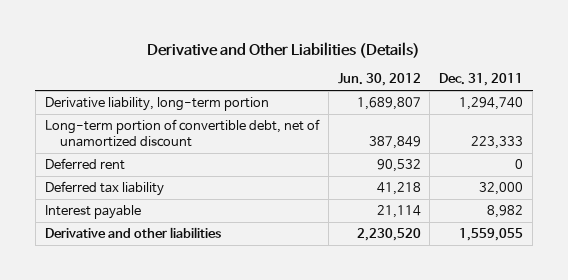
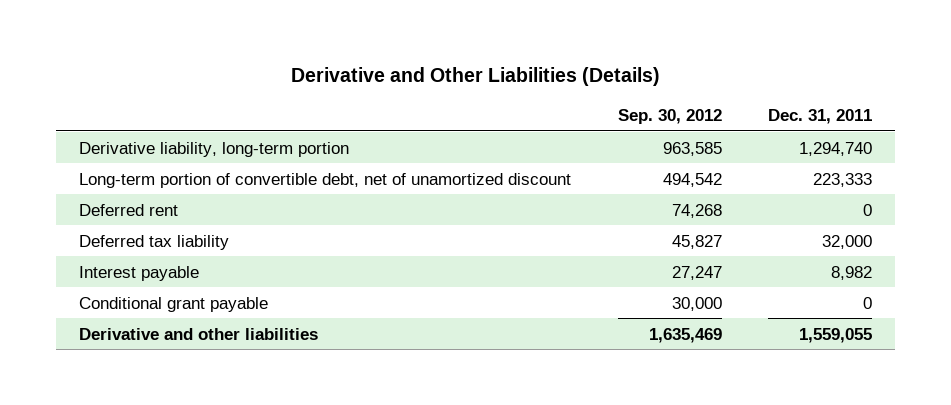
- | Jun. 30, 2012 | Dec. 31, 2011
+ | Sep. 30, 2012 | Dec. 31, 2011
+ Conditional grant payable | 30,000 | 0

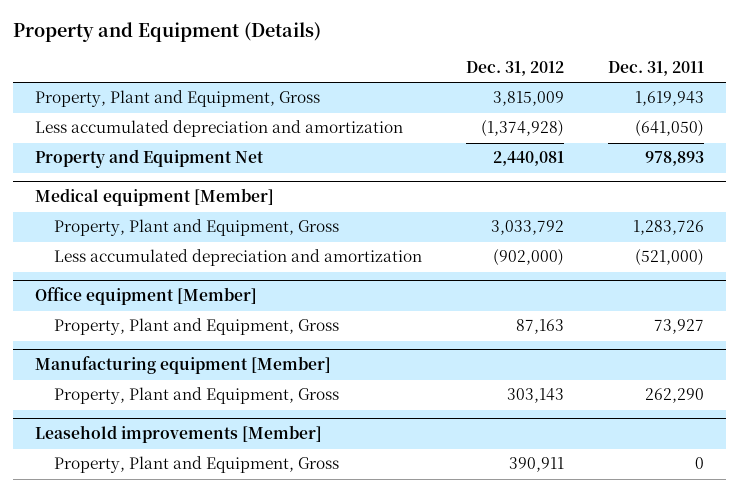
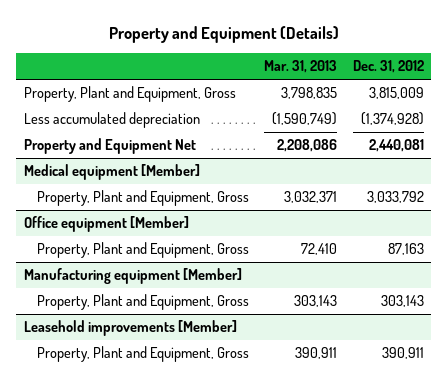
- | Dec. 31, 2012 | Dec. 31, 2011
+ | Mar. 31, 2013 | Dec. 31, 2012
- Less accumulated depreciation and amortization | (1,374,928) | (641,050)
+ Less accumulated depreciation | (1,590,749) | (1,374,928)
@ Medical equipment [Member]
- Less accumulated depreciation and amortization | (902,000) | (521,000)

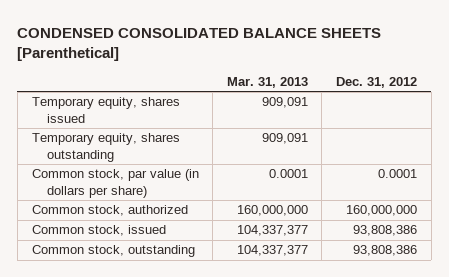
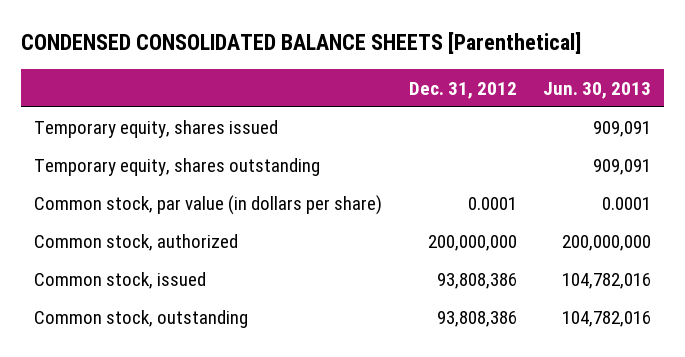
- | Mar. 31, 2013 | Dec. 31, 2012
+ | Dec. 31, 2012 | Jun. 30, 2013
- Common stock, authorized | 160,000,000 | 160,000,000
+ Common stock, authorized | 200,000,000 | 200,000,000

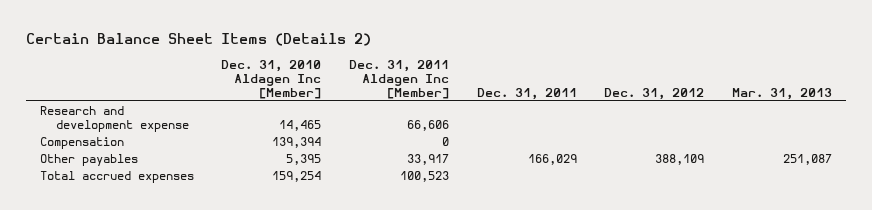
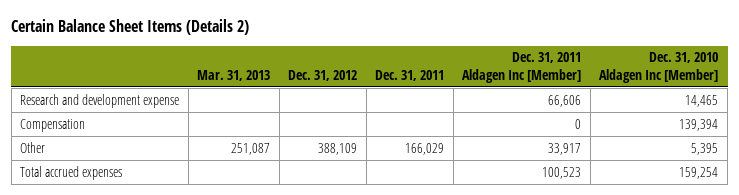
- | Dec. 31, 2010 Aldagen Inc [Member] | Dec. 31, 2011 Aldagen Inc [Member] | Dec. 31, 2011 | Dec. 31, 2012 | Mar. 31, 2013
+ | Mar. 31, 2013 | Dec. 31, 2012 | Dec. 31, 2011 | Dec. 31, 2011 Aldagen Inc [Member] | Dec. 31, 2010 Aldagen Inc [Member]
- Other payables | 5,395 | 33,917 | 166,029 | 388,109 | 251,087
+ Other | 251,087 | 388,109 | 166,029 | 33,917 | 5,395

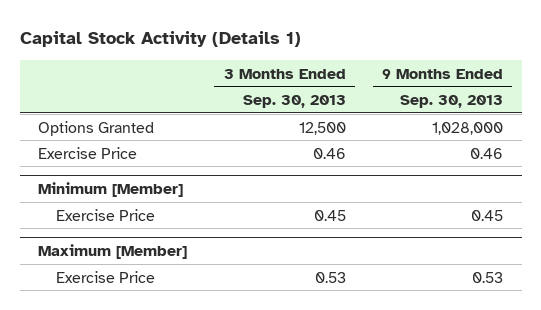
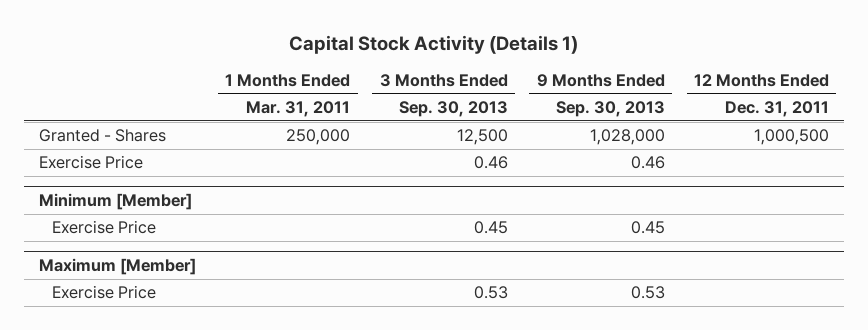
- | 3 Months Ended Sep. 30, 2013 | 9 Months Ended Sep. 30, 2013
+ | 1 Months Ended Mar. 31, 2011 | 3 Months Ended Sep. 30, 2013 | 9 Months Ended Sep. 30, 2013 | 12 Months Ended Dec. 31, 2011
- Options Granted | 12,500 | 1,028,000
+ Granted - Shares | 250,000 | 12,500 | 1,028,000 | 1,000,500

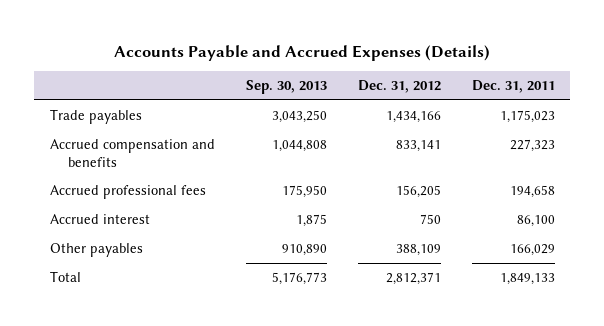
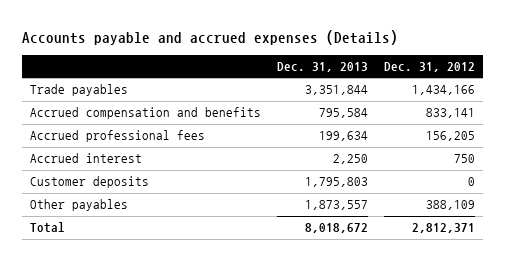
- Accounts Payable and Accrued Expenses (Details)
+ Accounts payable and accrued expenses (Details)
- | Sep. 30, 2013 | Dec. 31, 2012 | Dec. 31, 2011
+ | Dec. 31, 2013 | Dec. 31, 2012
+ Customer deposits | 1,795,803 | 0

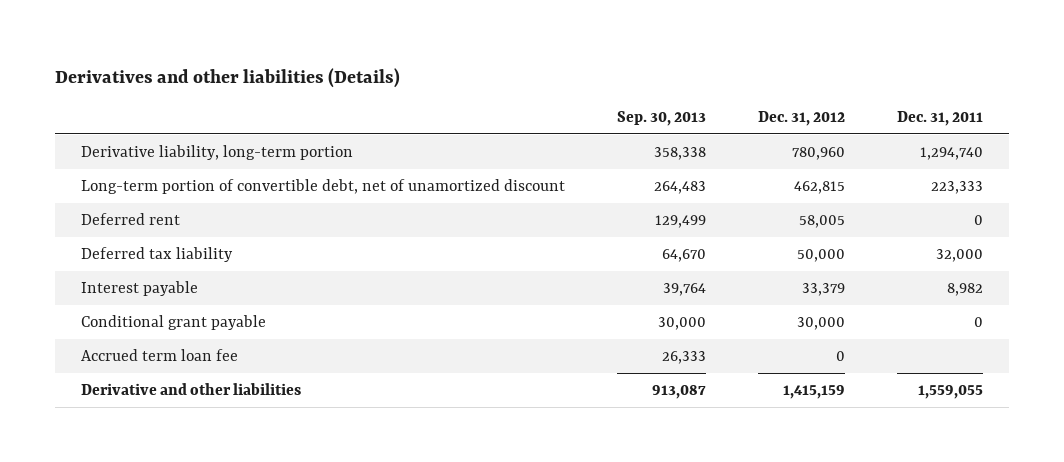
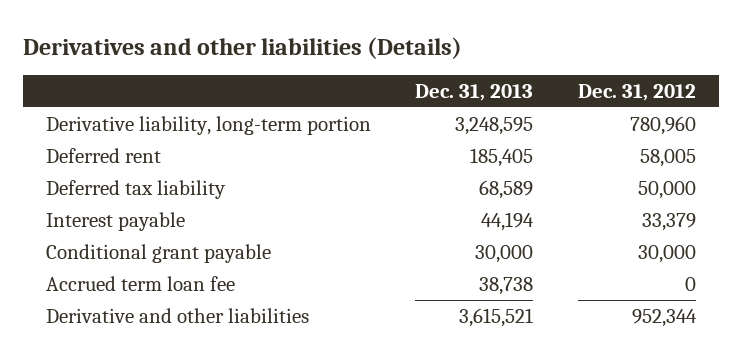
- | Sep. 30, 2013 | Dec. 31, 2012 | Dec. 31, 2011
+ | Dec. 31, 2013 | Dec. 31, 2012
- Long-term portion of convertible debt, net of unamortized discount | 264,483 | 462,815 | 223,333
- Derivative and other liabilities | 913,087 | 1,415,159 | 1,559,055
+ Derivative and other liabilities | 3,615,521 | 952,344

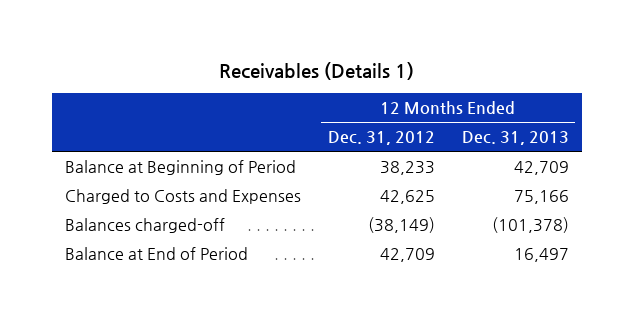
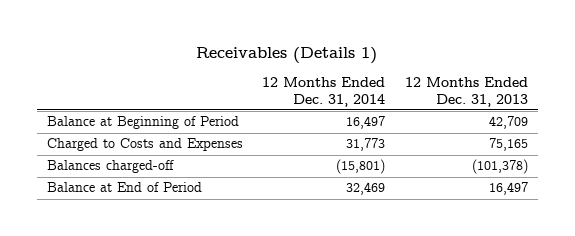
- | 12 Months Ended Dec. 31, 2012 | 12 Months Ended Dec. 31, 2013
+ | 12 Months Ended Dec. 31, 2014 | 12 Months Ended Dec. 31, 2013
- Charged to Costs and Expenses | 42,625 | 75,166
+ Charged to Costs and Expenses | 31,773 | 75,165

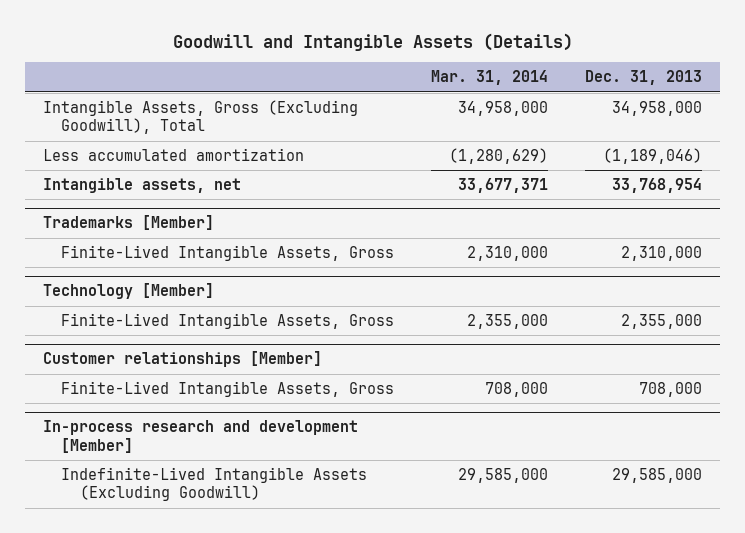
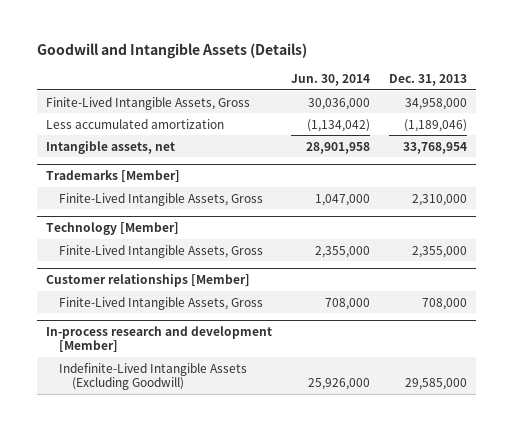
- | Mar. 31, 2014 | Dec. 31, 2013
+ | Jun. 30, 2014 | Dec. 31, 2013
- Intangible Assets, Gross (Excluding Goodwill), Total | 34,958,000 | 34,958,000
+ Finite-Lived Intangible Assets, Gross | 30,036,000 | 34,958,000

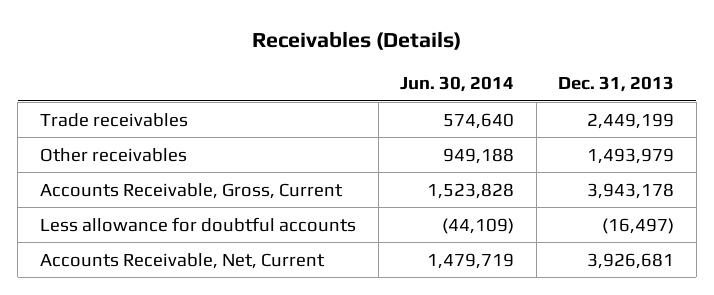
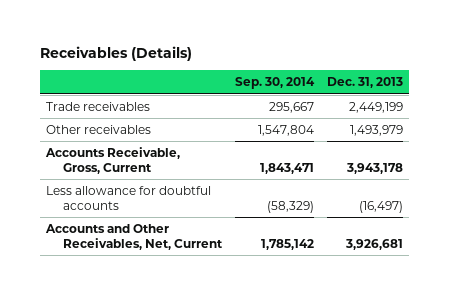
- | Jun. 30, 2014 | Dec. 31, 2013
+ | Sep. 30, 2014 | Dec. 31, 2013
- Accounts Receivable, Net, Current | 1,479,719 | 3,926,681
+ Accounts and Other Receivables, Net, Current | 1,785,142 | 3,926,681

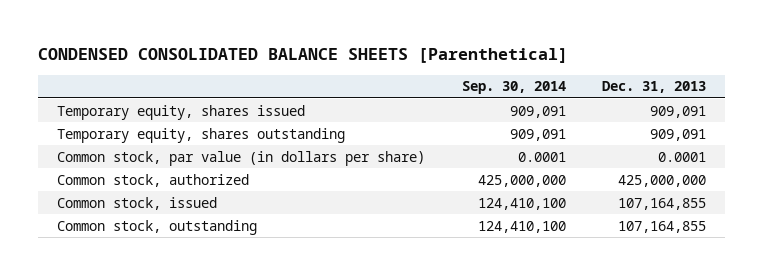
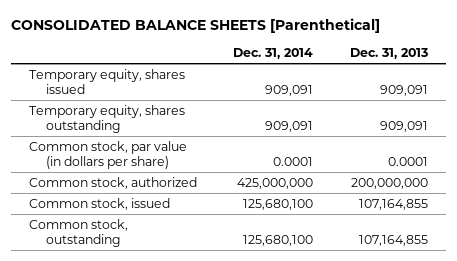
- CONDENSED CONSOLIDATED BALANCE SHEETS [Parenthetical]
+ CONSOLIDATED BALANCE SHEETS [Parenthetical]
- | Sep. 30, 2014 | Dec. 31, 2013
+ | Dec. 31, 2014 | Dec. 31, 2013
- Common stock, authorized | 425,000,000 | 425,000,000
+ Common stock, authorized | 425,000,000 | 200,000,000

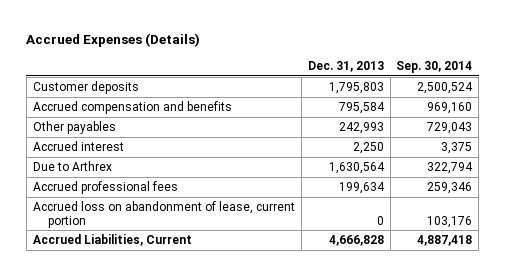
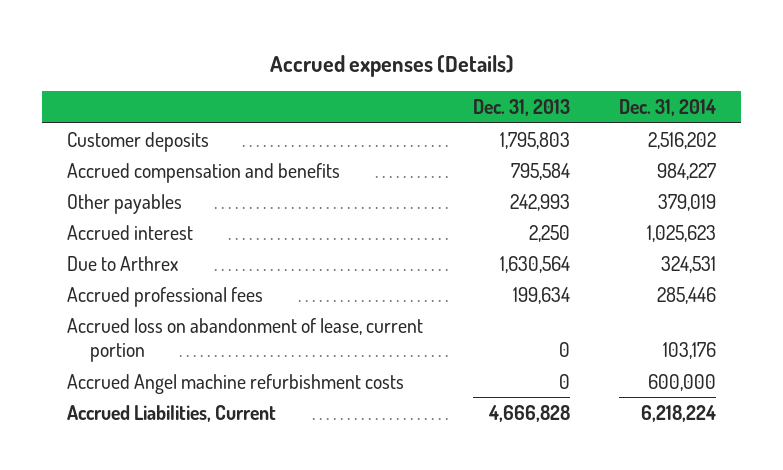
- Accrued Expenses (Details)
+ Accrued expenses (Details)
- | Dec. 31, 2013 | Sep. 30, 2014
+ | Dec. 31, 2013 | Dec. 31, 2014
+ Accrued Angel machine refurbishment costs | 0 | 600,000

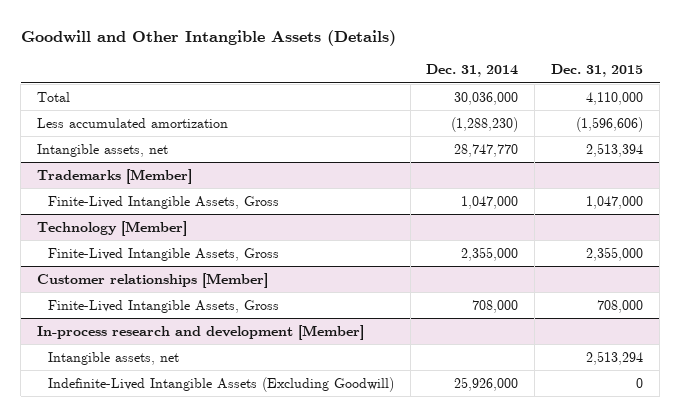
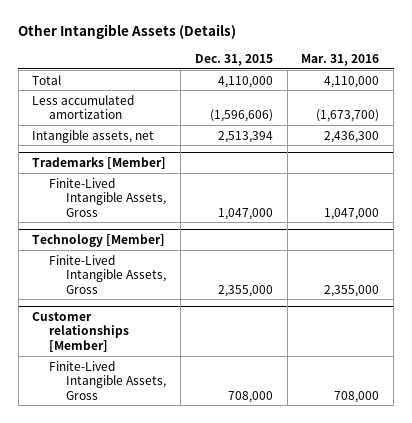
- Goodwill and Other Intangible Assets (Details)
+ Other Intangible Assets (Details)
- | Dec. 31, 2014 | Dec. 31, 2015
+ | Dec. 31, 2015 | Mar. 31, 2016
- In-process research and development [Member]
- Intangible assets, net | | 2,513,294
- Indefinite-Lived Intangible Assets (Excluding Goodwill) | 25,926,000 | 0

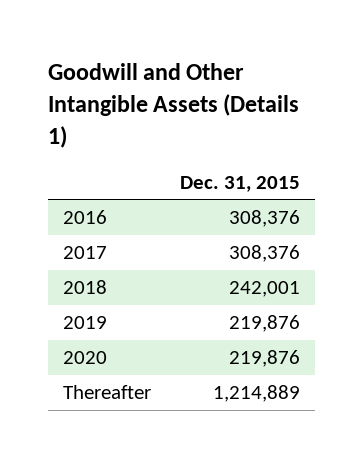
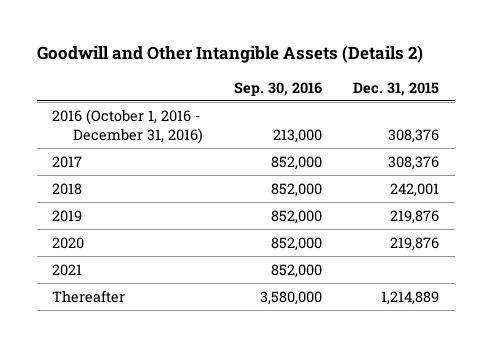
- Goodwill and Other Intangible Assets (Details 1)
+ Goodwill and Other Intangible Assets (Details 2)
- | Dec. 31, 2015
+ | Sep. 30, 2016 | Dec. 31, 2015
- 2016 | 308,376
+ 2016 (October 1, 2016 - December 31, 2016) | 213,000 | 308,376
+ 2021 | 852,000 |

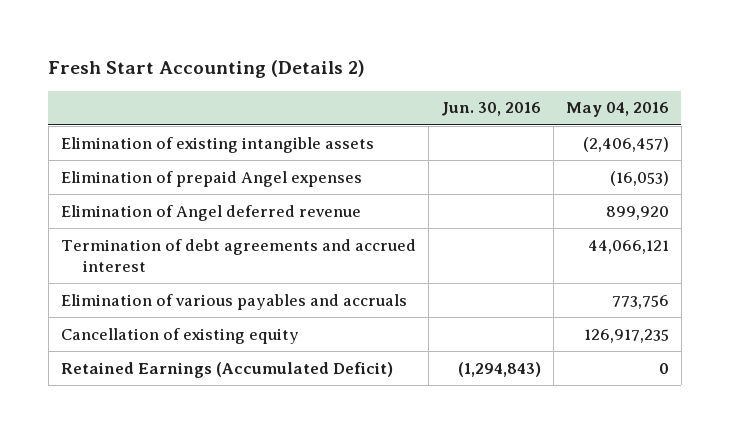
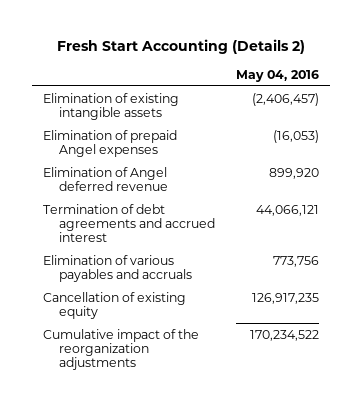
- | Jun. 30, 2016 | May 04, 2016
+ | May 04, 2016
- Retained Earnings (Accumulated Deficit) | (1,294,843) | 0
+ Cumulative impact of the reorganization adjustments | 170,234,522

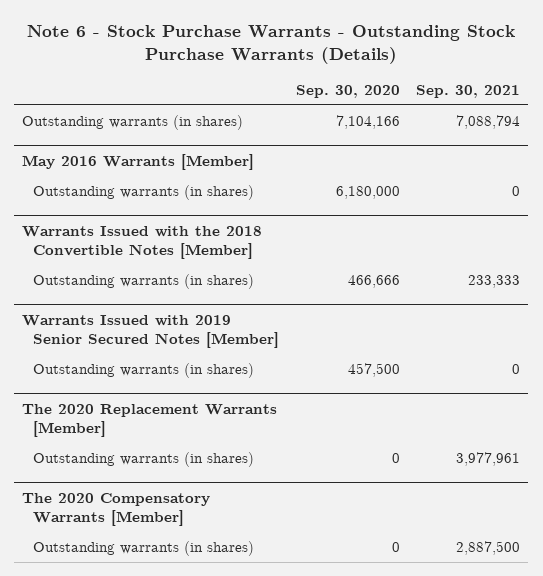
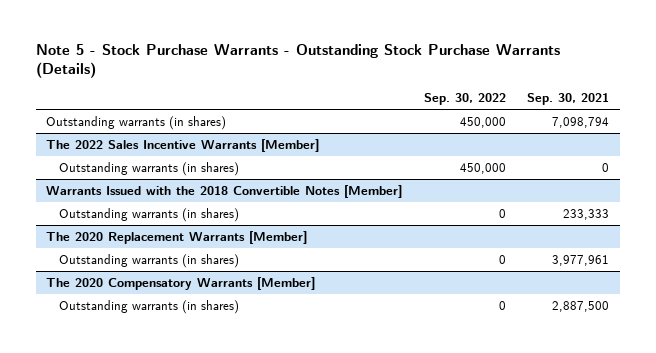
- Note 6 - Stock Purchase Warrants - Outstanding Stock Purchase Warrants (Details)
+ Note 5 - Stock Purchase Warrants - Outstanding Stock Purchase Warrants (Details)
- | Sep. 30, 2020 | Sep. 30, 2021
+ | Sep. 30, 2022 | Sep. 30, 2021
- Outstanding warrants (in shares) | 7,104,166 | 7,088,794
- May 2016 Warrants [Member]
+ Outstanding warrants (in shares) | 450,000 | 7,098,794
+ The 2022 Sales Incentive Warrants [Member]
- Warrants Issued with 2019 Senior Secured Notes [Member]
- Outstanding warrants (in shares) | 457,500 | 0

